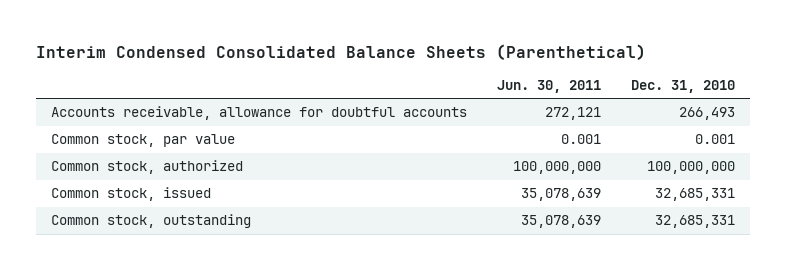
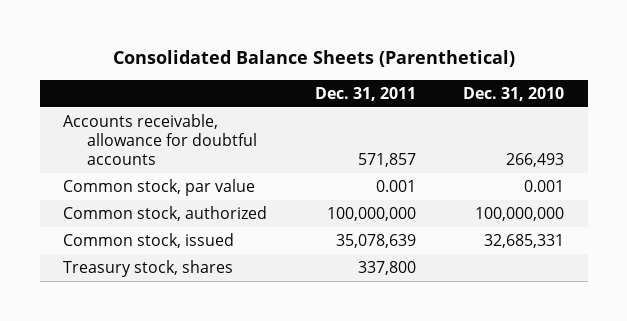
- Interim Condensed Consolidated Balance Sheets (Parenthetical)
+ Consolidated Balance Sheets (Parenthetical)
- | Jun. 30, 2011 | Dec. 31, 2010
+ | Dec. 31, 2011 | Dec. 31, 2010
- Common stock, outstanding | 35,078,639 | 32,685,331
+ Treasury stock, shares | 337,800 |

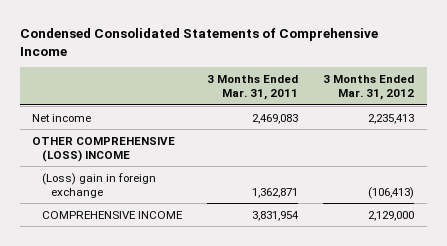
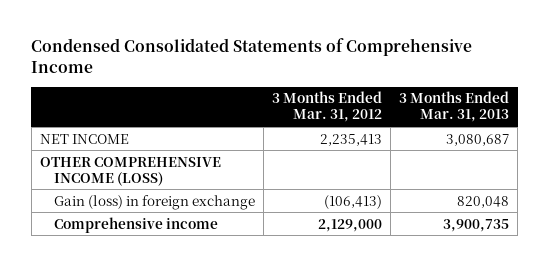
- | 3 Months Ended Mar. 31, 2011 | 3 Months Ended Mar. 31, 2012
+ | 3 Months Ended Mar. 31, 2012 | 3 Months Ended Mar. 31, 2013
- Net income | 2,469,083 | 2,235,413
- OTHER COMPREHENSIVE (LOSS) INCOME
- (Loss) gain in foreign exchange | 1,362,871 | (106,413)
- COMPREHENSIVE INCOME | 3,831,954 | 2,129,000
+ NET INCOME | 2,235,413 | 3,080,687
+ OTHER COMPREHENSIVE INCOME (LOSS)
+ Gain (loss) in foreign exchange | (106,413) | 820,048
+ Comprehensive income | 2,129,000 | 3,900,735

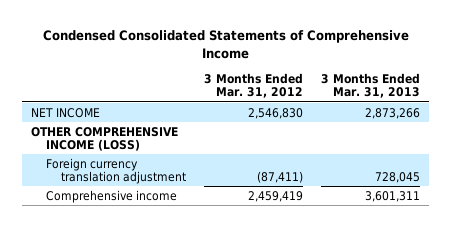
- NET INCOME | 2,235,413 | 3,080,687
+ NET INCOME | 2,546,830 | 2,873,266
- Gain (loss) in foreign exchange | (106,413) | 820,048
- Comprehensive income | 2,129,000 | 3,900,735
+ Foreign currency translation adjustment | (87,411) | 728,045
+ Comprehensive income | 2,459,419 | 3,601,311

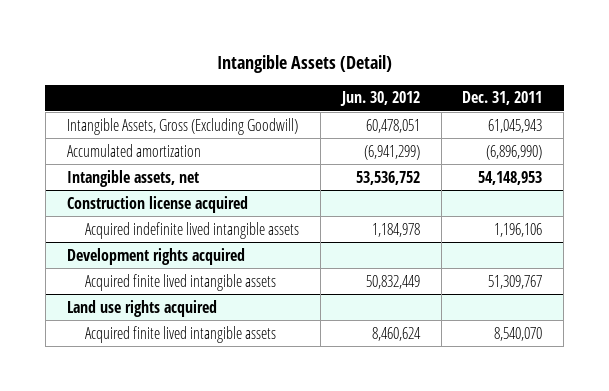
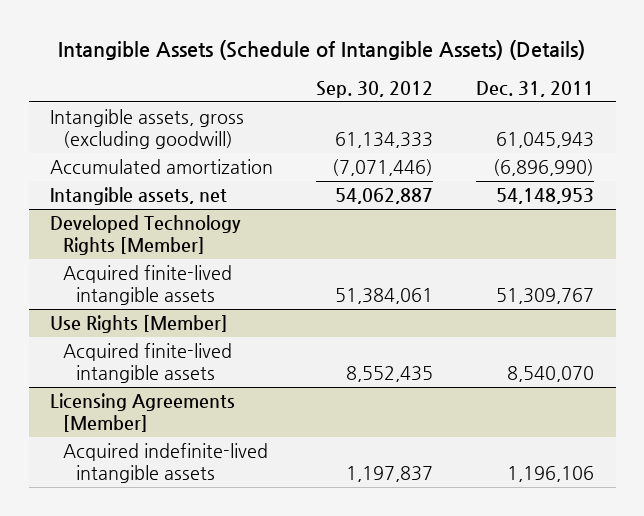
- Intangible Assets (Detail)
+ Intangible Assets (Schedule of Intangible Assets) (Details)
- | Jun. 30, 2012 | Dec. 31, 2011
+ | Sep. 30, 2012 | Dec. 31, 2011
- Intangible Assets, Gross (Excluding Goodwill) | 60,478,051 | 61,045,943
+ Intangible assets, gross (excluding goodwill) | 61,134,333 | 61,045,943
- Construction license acquired
- Acquired indefinite lived intangible assets | 1,184,978 | 1,196,106
- Development rights acquired
- Acquired finite lived intangible assets | 50,832,449 | 51,309,767
- Land use rights acquired
- Acquired finite lived intangible assets | 8,460,624 | 8,540,070
+ Developed Technology Rights [Member]
+ Acquired finite-lived intangible assets | 51,384,061 | 51,309,767
+ Use Rights [Member]
+ Acquired finite-lived intangible assets | 8,552,435 | 8,540,070
+ Licensing Agreements [Member]
+ Acquired indefinite-lived intangible assets | 1,197,837 | 1,196,106

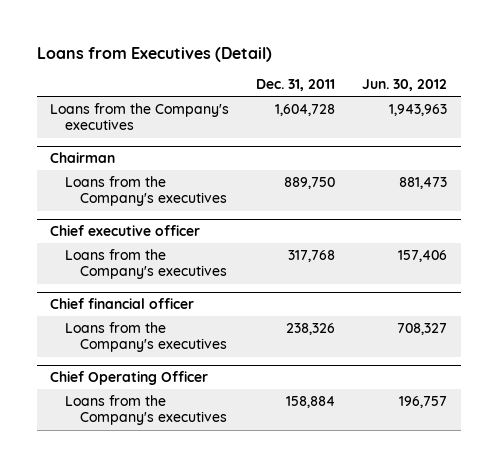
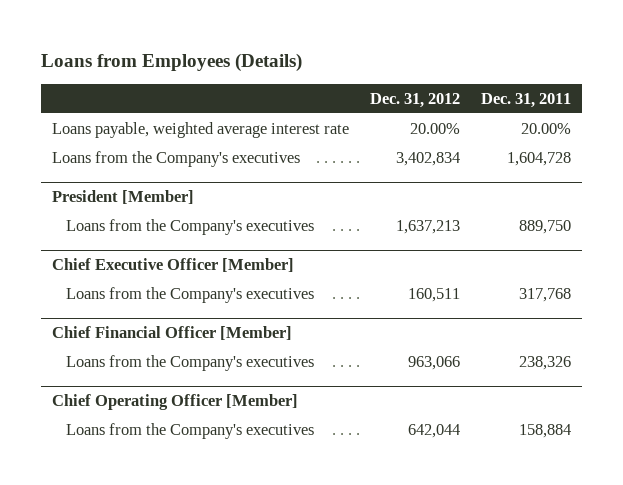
- Loans from Executives (Detail)
+ Loans from Employees (Details)
- | Dec. 31, 2011 | Jun. 30, 2012
+ | Dec. 31, 2012 | Dec. 31, 2011
+ Loans payable, weighted average interest rate | 20.00% | 20.00%
- Chairman
+ President [Member]
- Chief executive officer
+ Chief Executive Officer [Member]
- Chief financial officer
+ Chief Financial Officer [Member]
- Chief Operating Officer
+ Chief Operating Officer [Member]

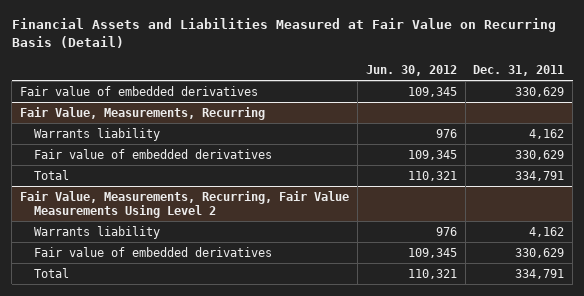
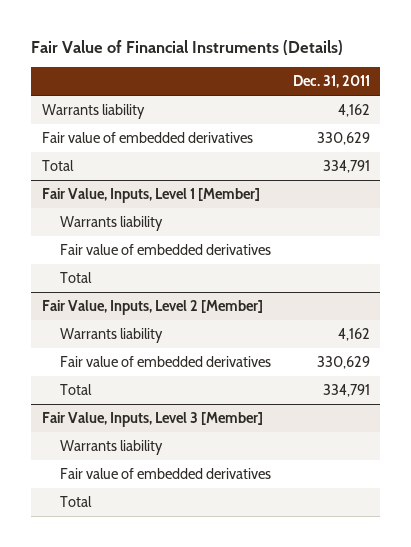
- Financial Assets and Liabilities Measured at Fair Value on Recurring Basis (Detail)
+ Fair Value of Financial Instruments (Details)
- | Jun. 30, 2012 | Dec. 31, 2011
+ | Dec. 31, 2011
- Fair value of embedded derivatives | 109,345 | 330,629
- Fair Value, Measurements, Recurring
- Fair Value, Measurements, Recurring, Fair Value Measurements Using Level 2
+ Fair Value, Inputs, Level 1 [Member]
+ Warrants liability
+ Fair value of embedded derivatives
+ Total
+ Fair Value, Inputs, Level 2 [Member]
+ Fair Value, Inputs, Level 3 [Member]
+ Warrants liability
+ Fair value of embedded derivatives
+ Total

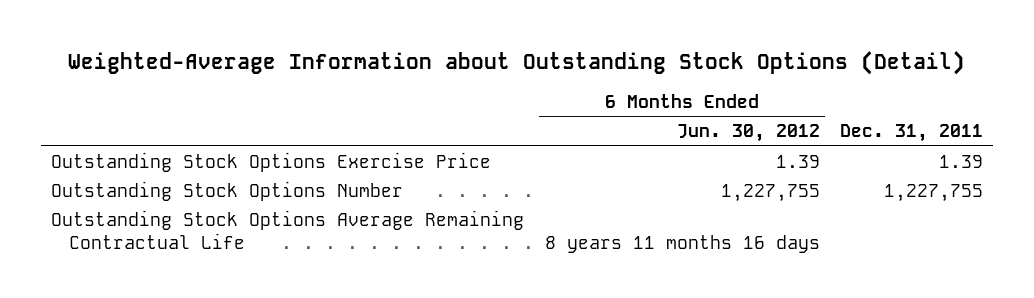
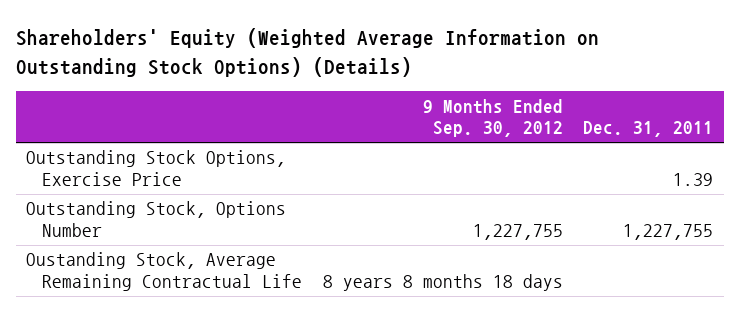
- Weighted-Average Information about Outstanding Stock Options (Detail)
+ Shareholders' Equity (Weighted Average Information on Outstanding Stock Options) (Details)
- | 6 Months Ended Jun. 30, 2012 | Dec. 31, 2011
+ | 9 Months Ended Sep. 30, 2012 | Dec. 31, 2011
- Outstanding Stock Options Exercise Price | 1.39 | 1.39
- Outstanding Stock Options Number | 1,227,755 | 1,227,755
- Outstanding Stock Options Average Remaining Contractual Life | 8 years 11 months 16 days |
+ Outstanding Stock Options, Exercise Price | | 1.39
+ Outstanding Stock, Options Number | 1,227,755 | 1,227,755
+ Oustanding Stock, Average Remaining Contractual Life | 8 years 8 months 18 days |

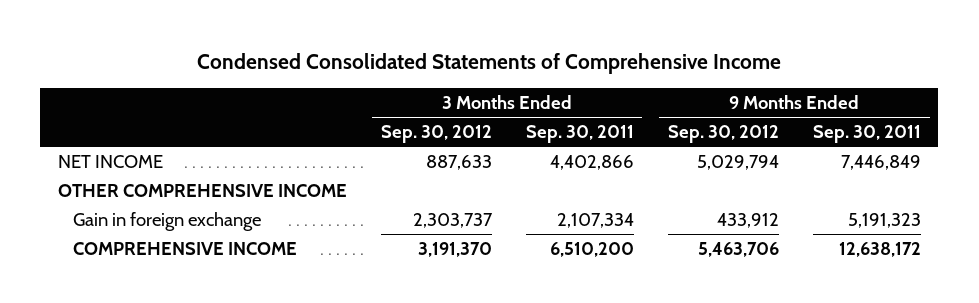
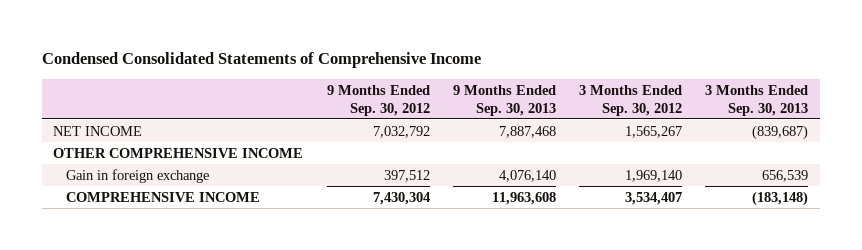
- | 3 Months Ended Sep. 30, 2012 | 3 Months Ended Sep. 30, 2011 | 9 Months Ended Sep. 30, 2012 | 9 Months Ended Sep. 30, 2011
+ | 9 Months Ended Sep. 30, 2012 | 9 Months Ended Sep. 30, 2013 | 3 Months Ended Sep. 30, 2012 | 3 Months Ended Sep. 30, 2013
- NET INCOME | 887,633 | 4,402,866 | 5,029,794 | 7,446,849
+ NET INCOME | 7,032,792 | 7,887,468 | 1,565,267 | (839,687)
- Gain in foreign exchange | 2,303,737 | 2,107,334 | 433,912 | 5,191,323
- COMPREHENSIVE INCOME | 3,191,370 | 6,510,200 | 5,463,706 | 12,638,172
+ Gain in foreign exchange | 397,512 | 4,076,140 | 1,969,140 | 656,539
+ COMPREHENSIVE INCOME | 7,430,304 | 11,963,608 | 3,534,407 | (183,148)

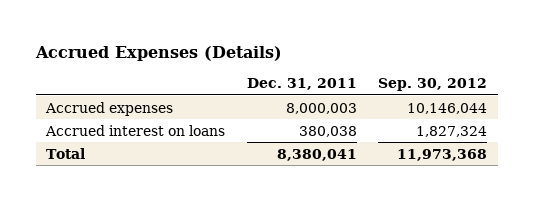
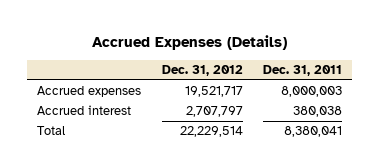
- | Dec. 31, 2011 | Sep. 30, 2012
+ | Dec. 31, 2012 | Dec. 31, 2011
- Accrued interest on loans | 380,038 | 1,827,324
+ Accrued interest | 2,707,797 | 380,038

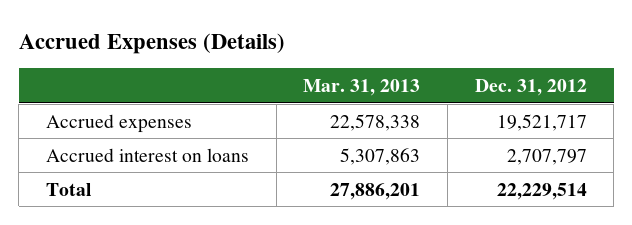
- | Dec. 31, 2012 | Dec. 31, 2011
+ | Mar. 31, 2013 | Dec. 31, 2012
- Accrued interest | 2,707,797 | 380,038
+ Accrued interest on loans | 5,307,863 | 2,707,797

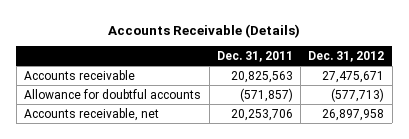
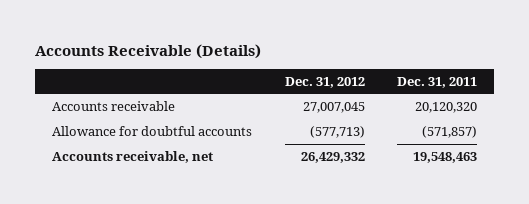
- | Dec. 31, 2011 | Dec. 31, 2012
+ | Dec. 31, 2012 | Dec. 31, 2011
- Accounts receivable | 20,825,563 | 27,475,671
+ Accounts receivable | 27,007,045 | 20,120,320
- Accounts receivable, net | 20,253,706 | 26,897,958
+ Accounts receivable, net | 26,429,332 | 19,548,463

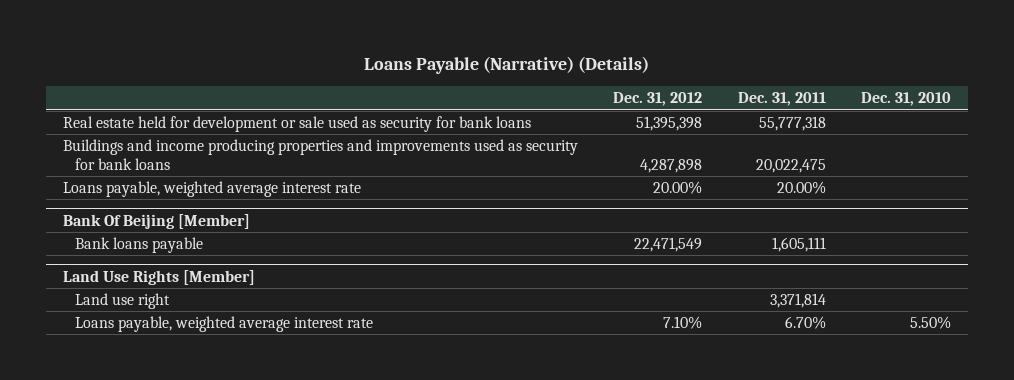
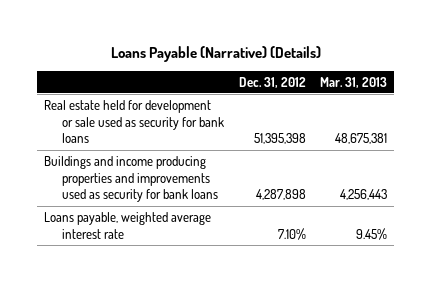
- | Dec. 31, 2012 | Dec. 31, 2011 | Dec. 31, 2010
+ | Dec. 31, 2012 | Mar. 31, 2013
- Loans payable, weighted average interest rate | 20.00% | 20.00% |
- Bank Of Beijing [Member]
- Bank loans payable | 22,471,549 | 1,605,111 |
- Land Use Rights [Member]
- Land use right | | 3,371,814 |

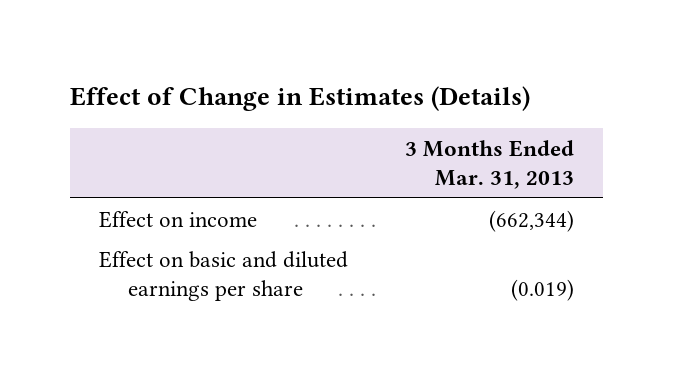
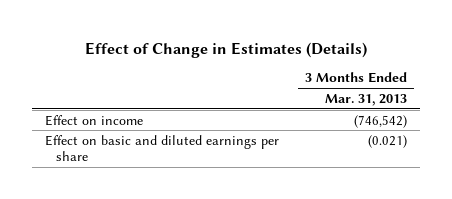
- Effect on income | (662,344)
- Effect on basic and diluted earnings per share | (0.019)
+ Effect on income | (746,542)
+ Effect on basic and diluted earnings per share | (0.021)

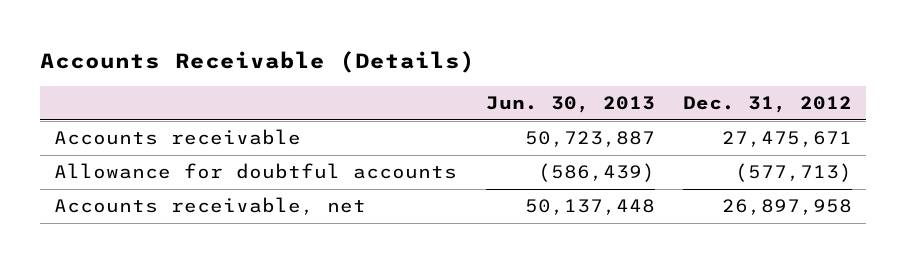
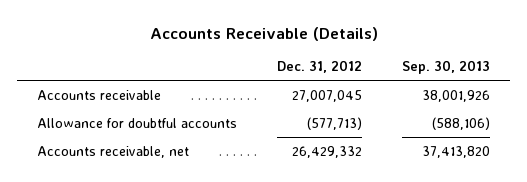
- | Jun. 30, 2013 | Dec. 31, 2012
+ | Dec. 31, 2012 | Sep. 30, 2013
- Accounts receivable | 50,723,887 | 27,475,671
+ Accounts receivable | 27,007,045 | 38,001,926
- Accounts receivable, net | 50,137,448 | 26,897,958
+ Accounts receivable, net | 26,429,332 | 37,413,820

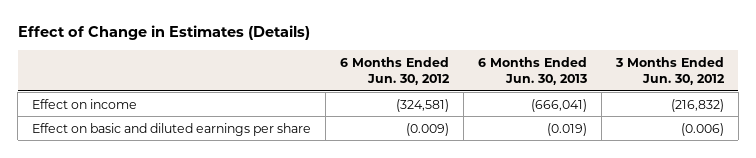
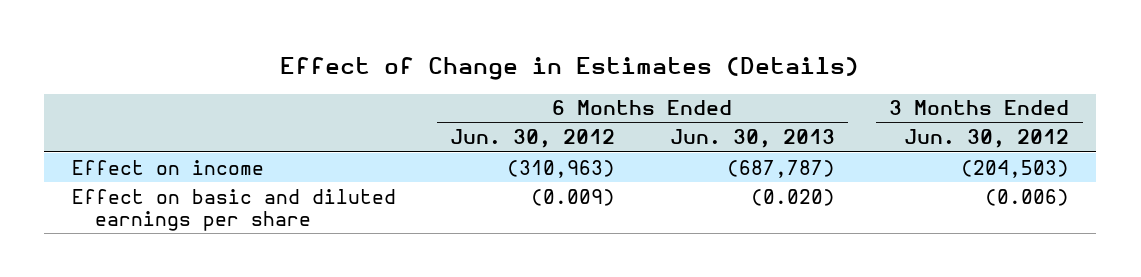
- Effect on income | (324,581) | (666,041) | (216,832)
- Effect on basic and diluted earnings per share | (0.009) | (0.019) | (0.006)
+ Effect on income | (310,963) | (687,787) | (204,503)
+ Effect on basic and diluted earnings per share | (0.009) | (0.020) | (0.006)

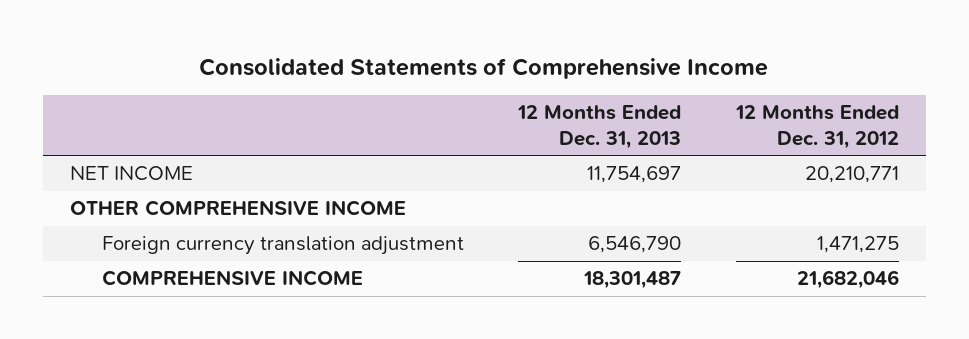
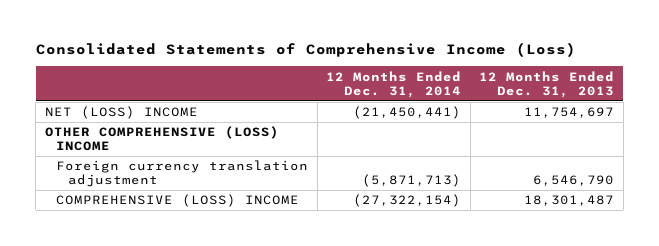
- Consolidated Statements of Comprehensive Income
+ Consolidated Statements of Comprehensive Income (Loss)
- | 12 Months Ended Dec. 31, 2013 | 12 Months Ended Dec. 31, 2012
+ | 12 Months Ended Dec. 31, 2014 | 12 Months Ended Dec. 31, 2013
- NET INCOME | 11,754,697 | 20,210,771
- OTHER COMPREHENSIVE INCOME
+ NET (LOSS) INCOME | (21,450,441) | 11,754,697
+ OTHER COMPREHENSIVE (LOSS) INCOME
- COMPREHENSIVE INCOME | 18,301,487 | 21,682,046
+ COMPREHENSIVE (LOSS) INCOME | (27,322,154) | 18,301,487

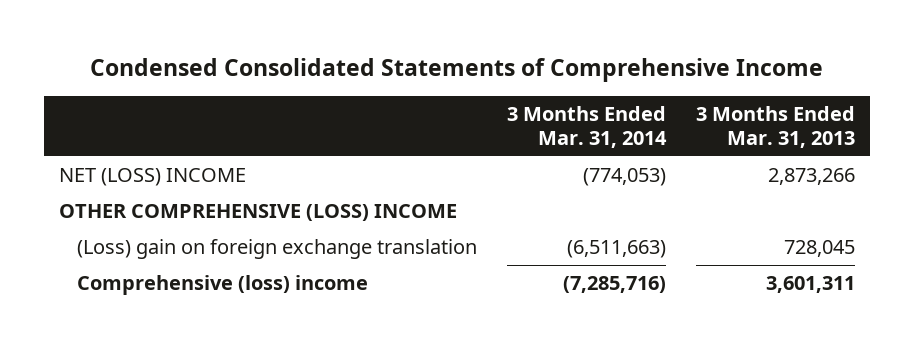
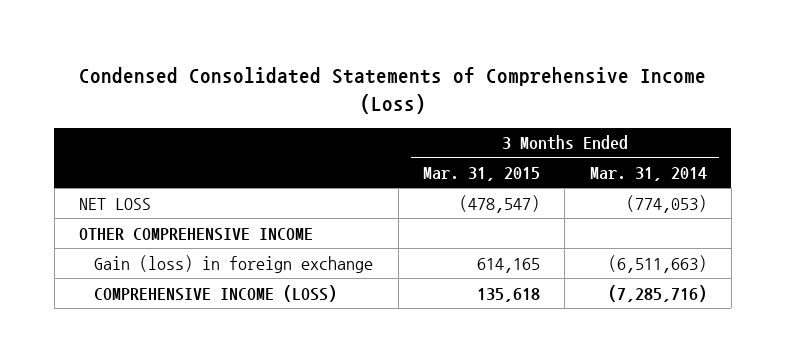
- Condensed Consolidated Statements of Comprehensive Income
+ Condensed Consolidated Statements of Comprehensive Income (Loss)
- | 3 Months Ended Mar. 31, 2014 | 3 Months Ended Mar. 31, 2013
+ | 3 Months Ended Mar. 31, 2015 | 3 Months Ended Mar. 31, 2014
- NET (LOSS) INCOME | (774,053) | 2,873,266
- OTHER COMPREHENSIVE (LOSS) INCOME
- (Loss) gain on foreign exchange translation | (6,511,663) | 728,045
- Comprehensive (loss) income | (7,285,716) | 3,601,311
+ NET LOSS | (478,547) | (774,053)
+ OTHER COMPREHENSIVE INCOME
+ Gain (loss) in foreign exchange | 614,165 | (6,511,663)
+ COMPREHENSIVE INCOME (LOSS) | 135,618 | (7,285,716)

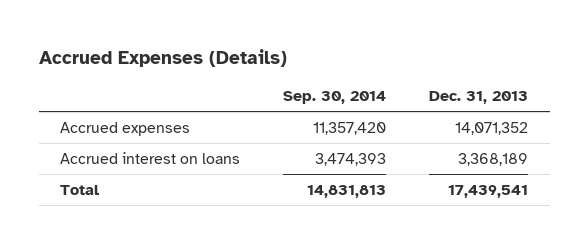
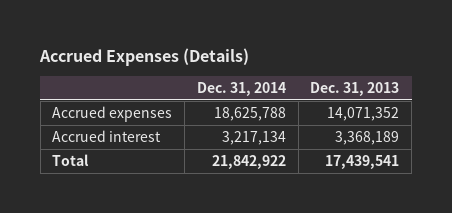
- | Sep. 30, 2014 | Dec. 31, 2013
+ | Dec. 31, 2014 | Dec. 31, 2013
- Accrued interest on loans | 3,474,393 | 3,368,189
+ Accrued interest | 3,217,134 | 3,368,189

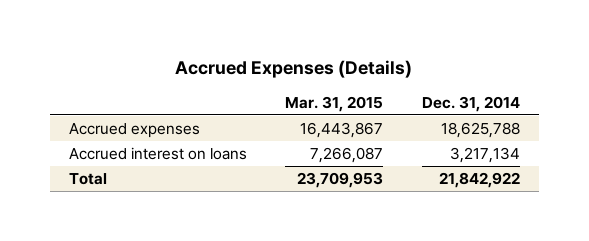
- | Dec. 31, 2014 | Dec. 31, 2013
+ | Mar. 31, 2015 | Dec. 31, 2014
- Accrued interest | 3,217,134 | 3,368,189
+ Accrued interest on loans | 7,266,087 | 3,217,134

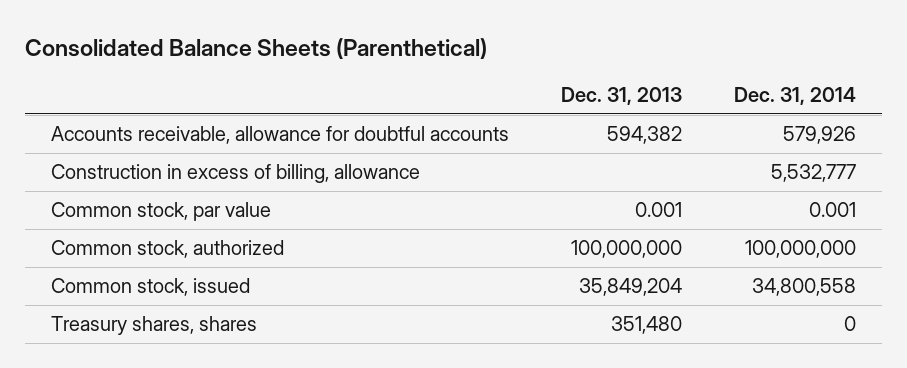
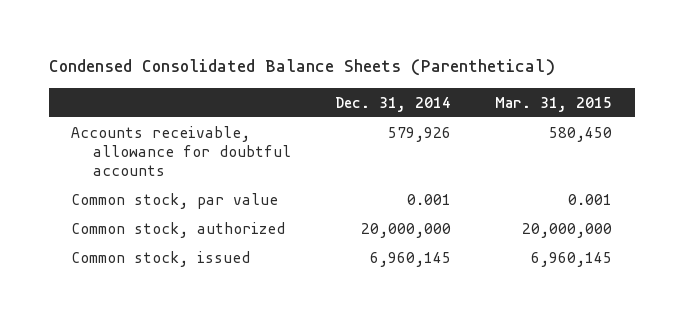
- Consolidated Balance Sheets (Parenthetical)
+ Condensed Consolidated Balance Sheets (Parenthetical)
- | Dec. 31, 2013 | Dec. 31, 2014
+ | Dec. 31, 2014 | Mar. 31, 2015
- Construction in excess of billing, allowance | | 5,532,777
- Common stock, authorized | 100,000,000 | 100,000,000
- Common stock, issued | 35,849,204 | 34,800,558
- Treasury shares, shares | 351,480 | 0
+ Common stock, authorized | 20,000,000 | 20,000,000
+ Common stock, issued | 6,960,145 | 6,960,145

